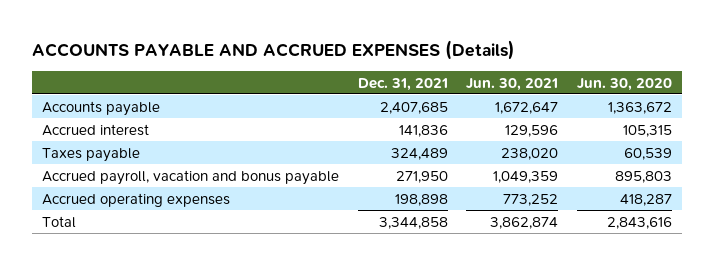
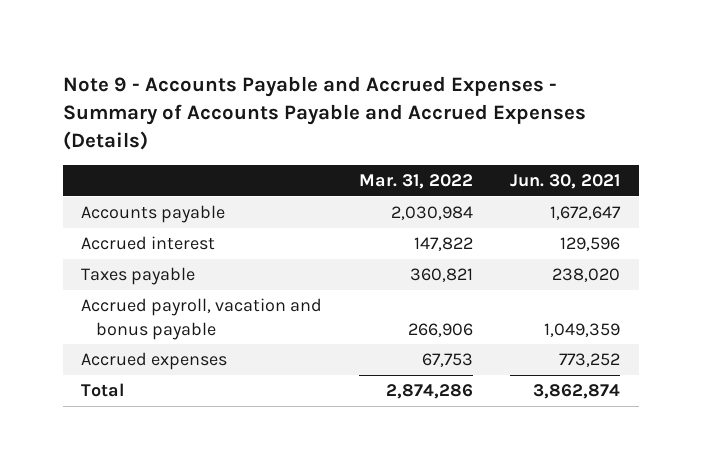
- ACCOUNTS PAYABLE AND ACCRUED EXPENSES (Details)
+ Note 9 - Accounts Payable and Accrued Expenses - Summary of Accounts Payable and Accrued Expenses (Details)
- | Dec. 31, 2021 | Jun. 30, 2021 | Jun. 30, 2020
+ | Mar. 31, 2022 | Jun. 30, 2021
- Accrued operating expenses | 198,898 | 773,252 | 418,287
+ Accrued expenses | 67,753 | 773,252

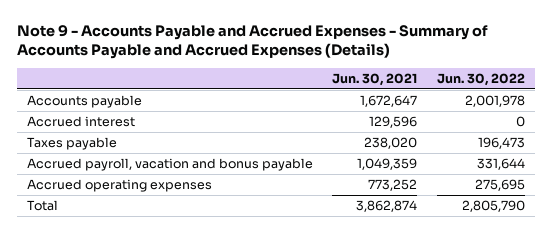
- | Mar. 31, 2022 | Jun. 30, 2021
+ | Jun. 30, 2021 | Jun. 30, 2022
- Accrued expenses | 67,753 | 773,252
+ Accrued operating expenses | 773,252 | 275,695

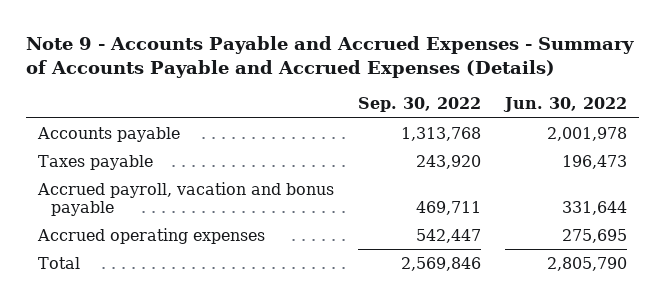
- | Jun. 30, 2021 | Jun. 30, 2022
+ | Sep. 30, 2022 | Jun. 30, 2022
- Accrued interest | 129,596 | 0

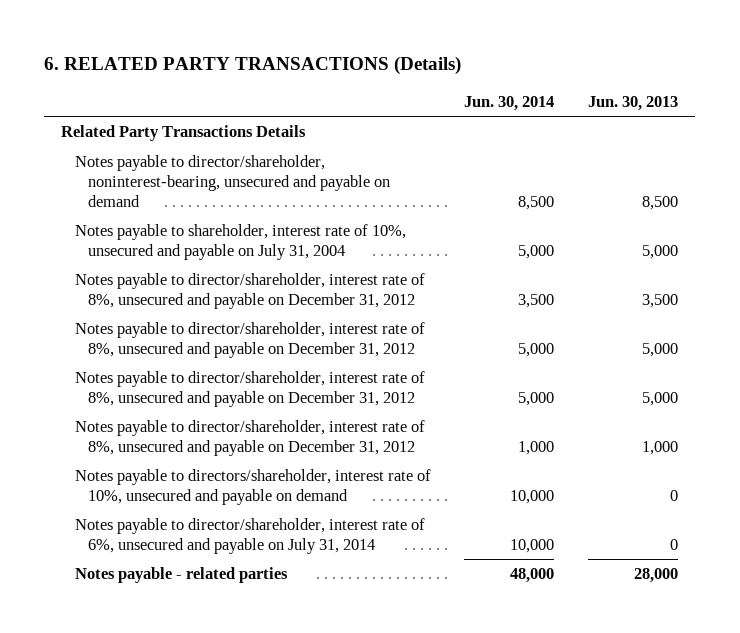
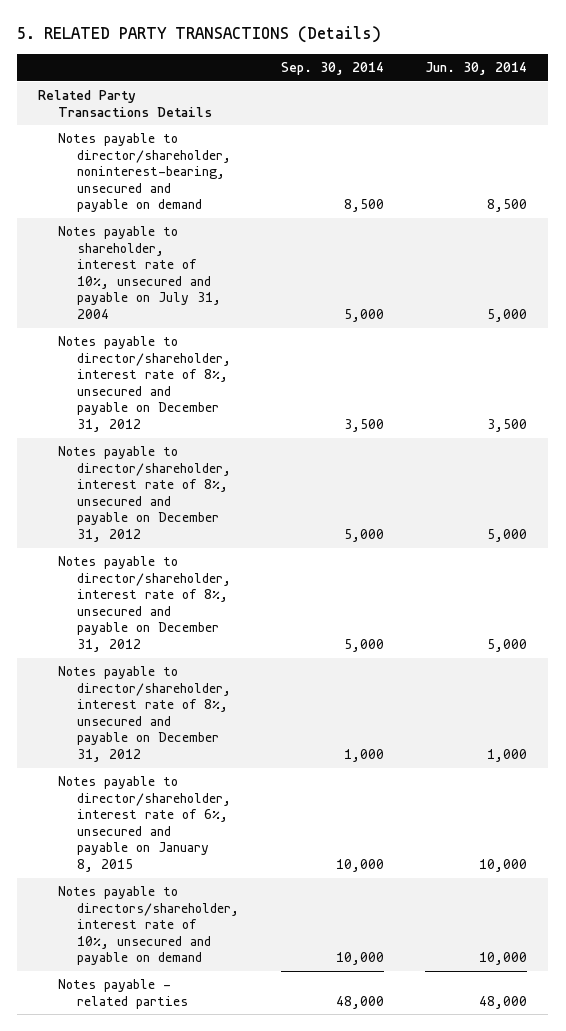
- 6. RELATED PARTY TRANSACTIONS (Details)
+ 5. RELATED PARTY TRANSACTIONS (Details)
- | Jun. 30, 2014 | Jun. 30, 2013
+ | Sep. 30, 2014 | Jun. 30, 2014
+ Notes payable to director/shareholder, interest rate of 6%, unsecured and payable on January 8, 2015 | 10,000 | 10,000
- Notes payable to director/shareholder, interest rate of 6%, unsecured and payable on July 31, 2014 | 10,000 | 0

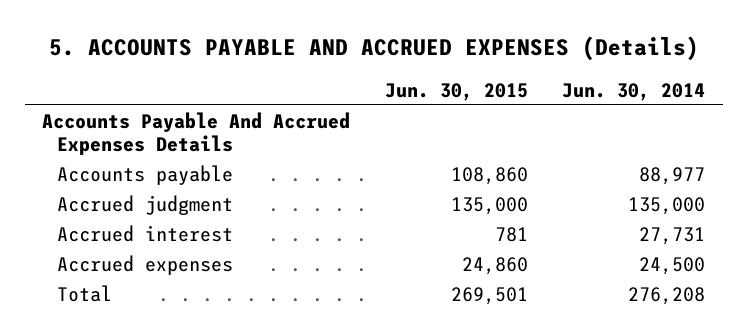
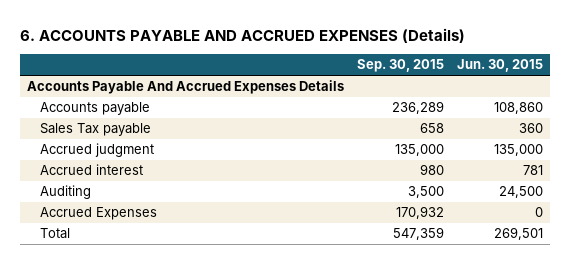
- 5. ACCOUNTS PAYABLE AND ACCRUED EXPENSES (Details)
+ 6. ACCOUNTS PAYABLE AND ACCRUED EXPENSES (Details)
- | Jun. 30, 2015 | Jun. 30, 2014
+ | Sep. 30, 2015 | Jun. 30, 2015
+ Sales Tax payable | 658 | 360
- Accrued expenses | 24,860 | 24,500
+ Auditing | 3,500 | 24,500
+ Accrued Expenses | 170,932 | 0

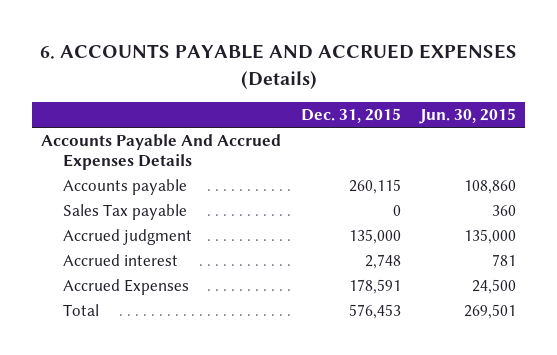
- | Sep. 30, 2015 | Jun. 30, 2015
+ | Dec. 31, 2015 | Jun. 30, 2015
- Auditing | 3,500 | 24,500
- Accrued Expenses | 170,932 | 0
+ Accrued Expenses | 178,591 | 24,500

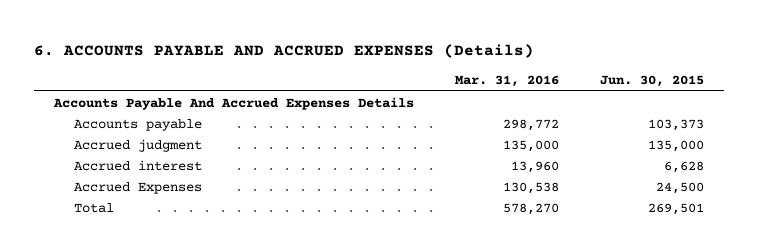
- | Dec. 31, 2015 | Jun. 30, 2015
+ | Mar. 31, 2016 | Jun. 30, 2015
- Accounts payable | 260,115 | 108,860
- Sales Tax payable | 0 | 360
+ Accounts payable | 298,772 | 103,373
- Accrued interest | 2,748 | 781
+ Accrued interest | 13,960 | 6,628

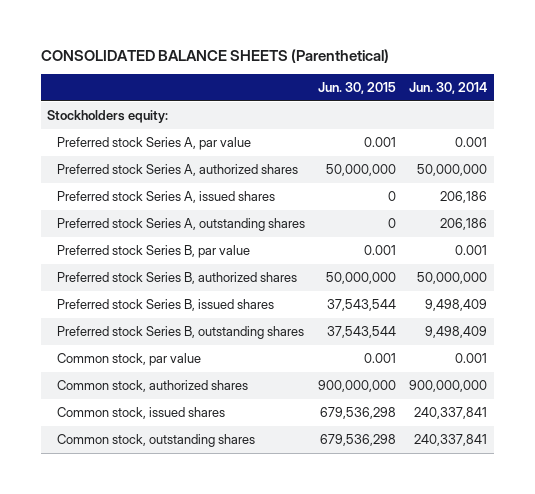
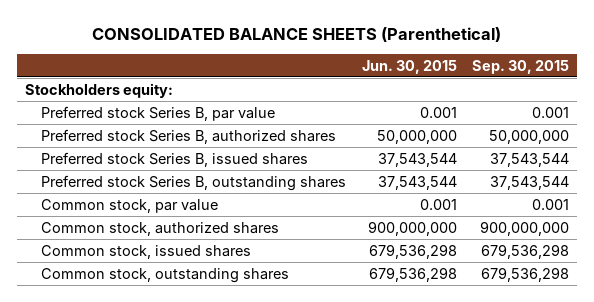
- | Jun. 30, 2015 | Jun. 30, 2014
+ | Jun. 30, 2015 | Sep. 30, 2015
- Preferred stock Series A, par value | 0.001 | 0.001
- Preferred stock Series A, authorized shares | 50,000,000 | 50,000,000
- Preferred stock Series A, issued shares | 0 | 206,186
- Preferred stock Series A, outstanding shares | 0 | 206,186

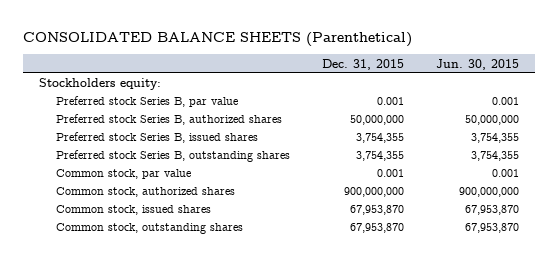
- | Jun. 30, 2015 | Sep. 30, 2015
+ | Dec. 31, 2015 | Jun. 30, 2015
- Preferred stock Series B, issued shares | 37,543,544 | 37,543,544
- Preferred stock Series B, outstanding shares | 37,543,544 | 37,543,544
+ Preferred stock Series B, issued shares | 3,754,355 | 3,754,355
+ Preferred stock Series B, outstanding shares | 3,754,355 | 3,754,355
- Common stock, issued shares | 679,536,298 | 679,536,298
- Common stock, outstanding shares | 679,536,298 | 679,536,298
+ Common stock, issued shares | 67,953,870 | 67,953,870
+ Common stock, outstanding shares | 67,953,870 | 67,953,870

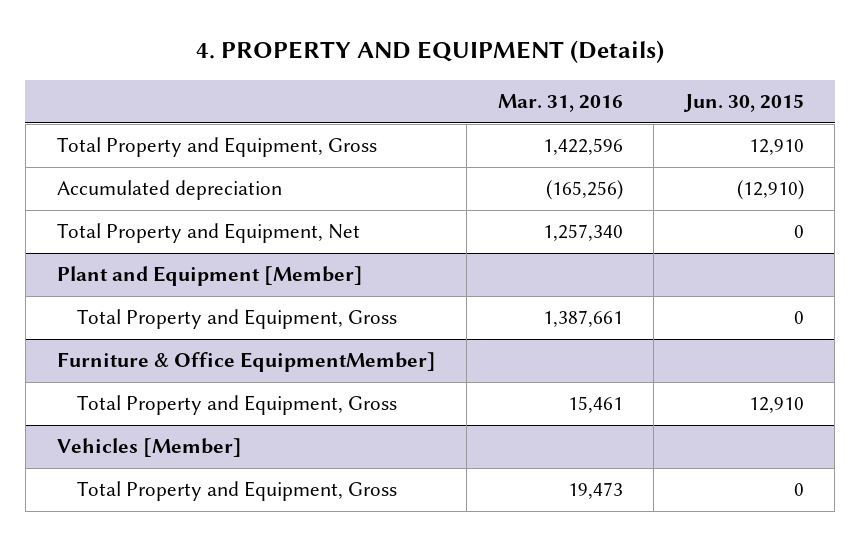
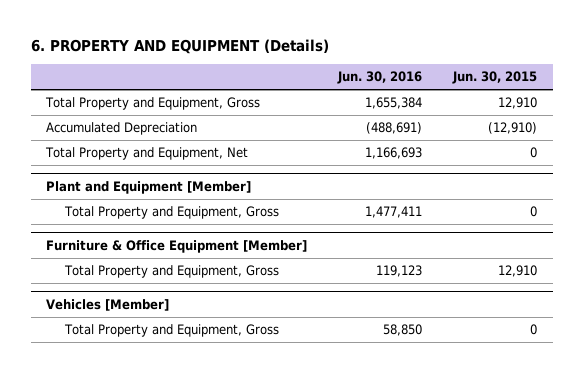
- 4. PROPERTY AND EQUIPMENT (Details)
+ 6. PROPERTY AND EQUIPMENT (Details)
- | Mar. 31, 2016 | Jun. 30, 2015
+ | Jun. 30, 2016 | Jun. 30, 2015
- Accumulated depreciation | (165,256) | (12,910)
+ Accumulated Depreciation | (488,691) | (12,910)
- Furniture & Office EquipmentMember]
+ Furniture & Office Equipment [Member]

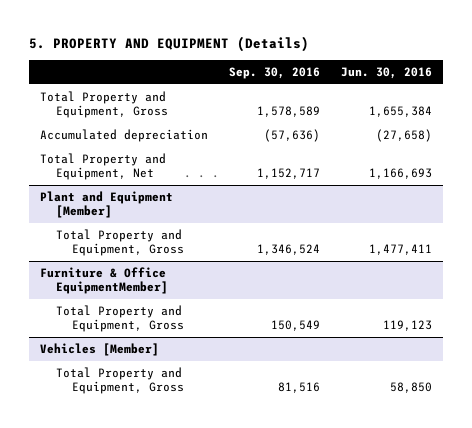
- 6. PROPERTY AND EQUIPMENT (Details)
+ 5. PROPERTY AND EQUIPMENT (Details)
- | Jun. 30, 2016 | Jun. 30, 2015
+ | Sep. 30, 2016 | Jun. 30, 2016
- Accumulated Depreciation | (488,691) | (12,910)
+ Accumulated depreciation | (57,636) | (27,658)
- Furniture & Office Equipment [Member]
+ Furniture & Office EquipmentMember]

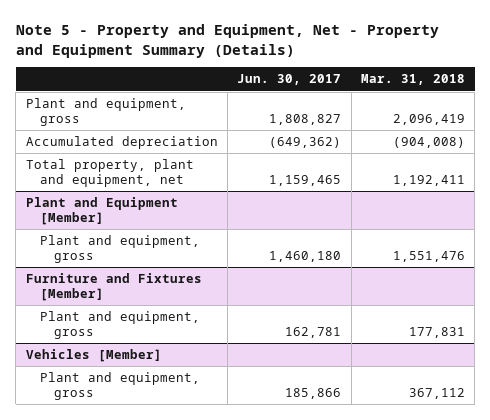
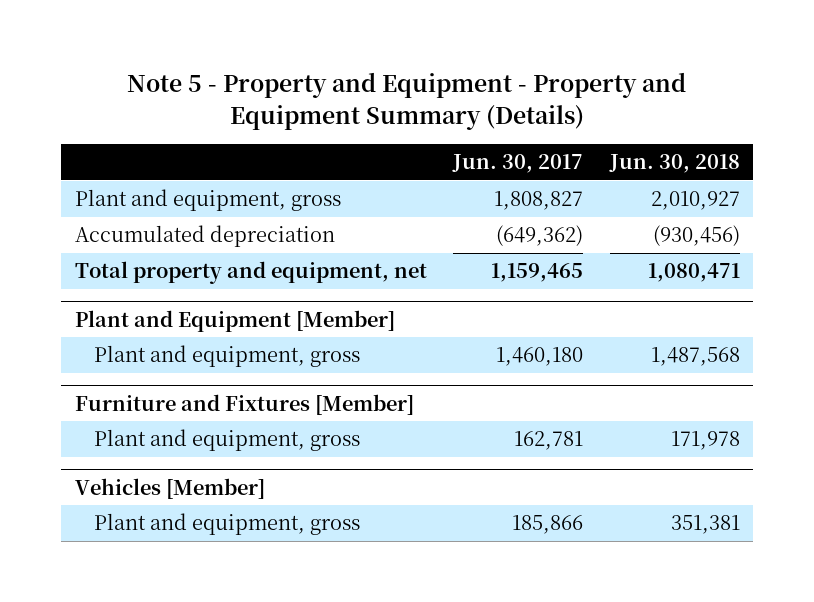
- Note 5 - Property and Equipment, Net - Property and Equipment Summary (Details)
+ Note 5 - Property and Equipment - Property and Equipment Summary (Details)
- | Jun. 30, 2017 | Mar. 31, 2018
+ | Jun. 30, 2017 | Jun. 30, 2018
- Total property, plant and equipment, net | 1,159,465 | 1,192,411
+ Total property and equipment, net | 1,159,465 | 1,080,471

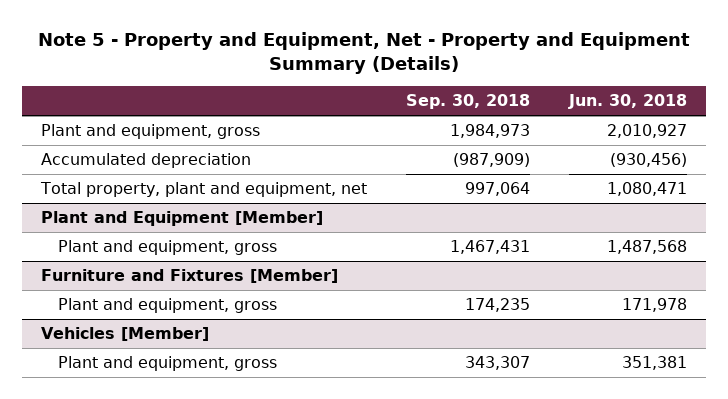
- Note 5 - Property and Equipment - Property and Equipment Summary (Details)
+ Note 5 - Property and Equipment, Net - Property and Equipment Summary (Details)
- | Jun. 30, 2017 | Jun. 30, 2018
+ | Sep. 30, 2018 | Jun. 30, 2018
- Total property and equipment, net | 1,159,465 | 1,080,471
+ Total property, plant and equipment, net | 997,064 | 1,080,471

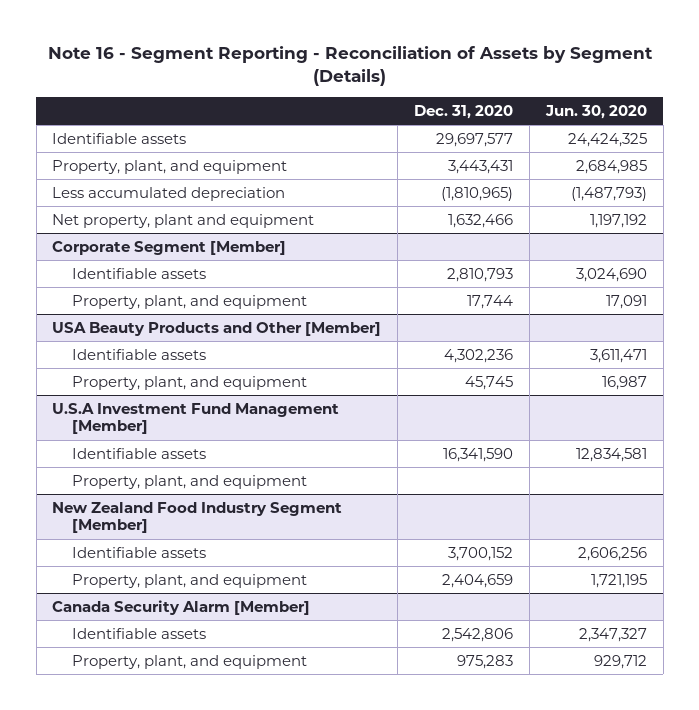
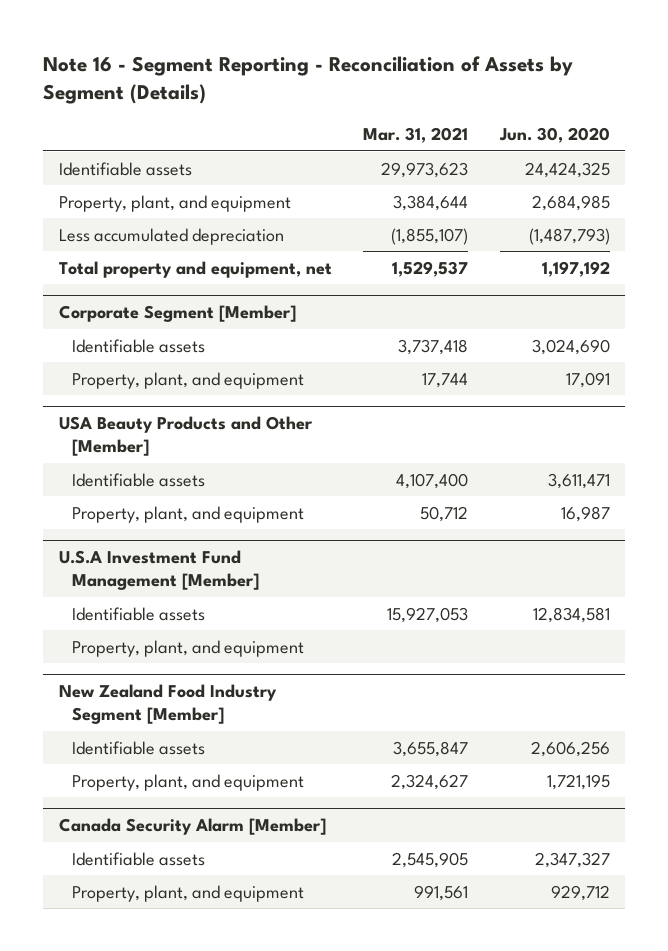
- | Dec. 31, 2020 | Jun. 30, 2020
+ | Mar. 31, 2021 | Jun. 30, 2020
- Net property, plant and equipment | 1,632,466 | 1,197,192
+ Total property and equipment, net | 1,529,537 | 1,197,192

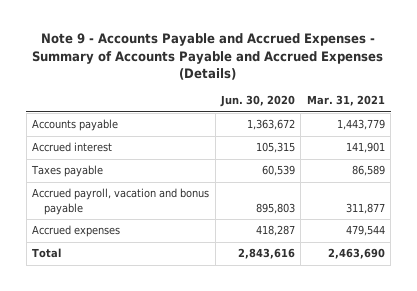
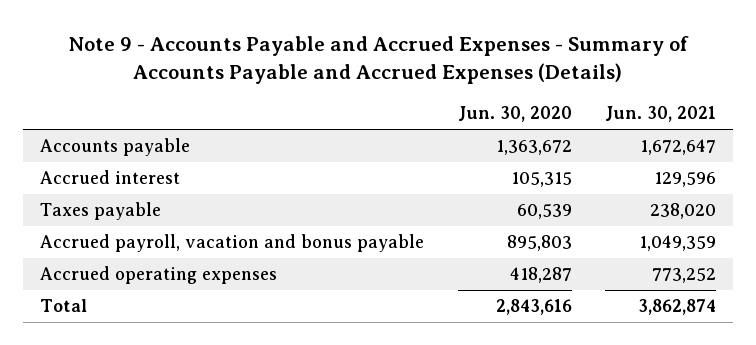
- | Jun. 30, 2020 | Mar. 31, 2021
+ | Jun. 30, 2020 | Jun. 30, 2021
- Accrued expenses | 418,287 | 479,544
+ Accrued operating expenses | 418,287 | 773,252

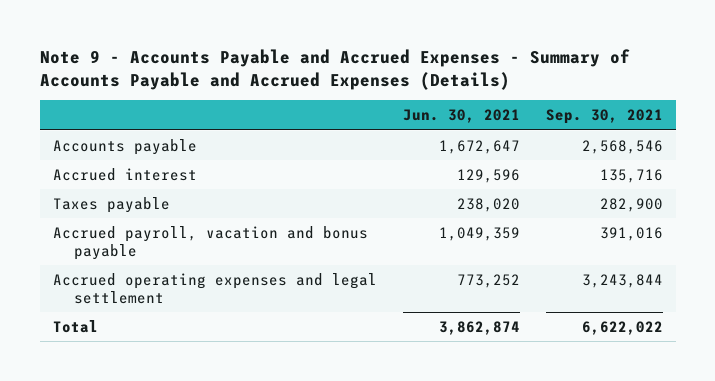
- | Jun. 30, 2020 | Jun. 30, 2021
+ | Jun. 30, 2021 | Sep. 30, 2021
- Accrued operating expenses | 418,287 | 773,252
+ Accrued operating expenses and legal settlement | 773,252 | 3,243,844

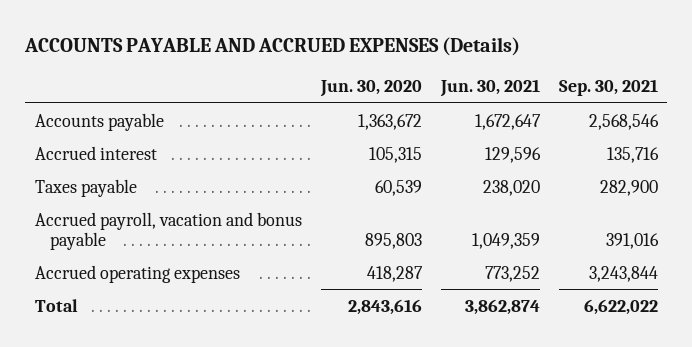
- Note 9 - Accounts Payable and Accrued Expenses - Summary of Accounts Payable and Accrued Expenses (Details)
+ ACCOUNTS PAYABLE AND ACCRUED EXPENSES (Details)
- | Jun. 30, 2021 | Sep. 30, 2021
+ | Jun. 30, 2020 | Jun. 30, 2021 | Sep. 30, 2021
- Accrued operating expenses and legal settlement | 773,252 | 3,243,844
+ Accrued operating expenses | 418,287 | 773,252 | 3,243,844

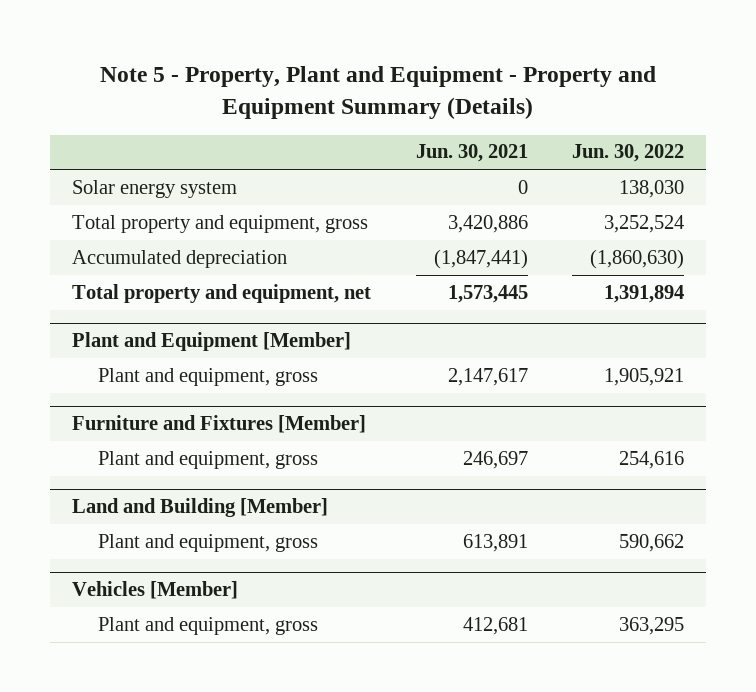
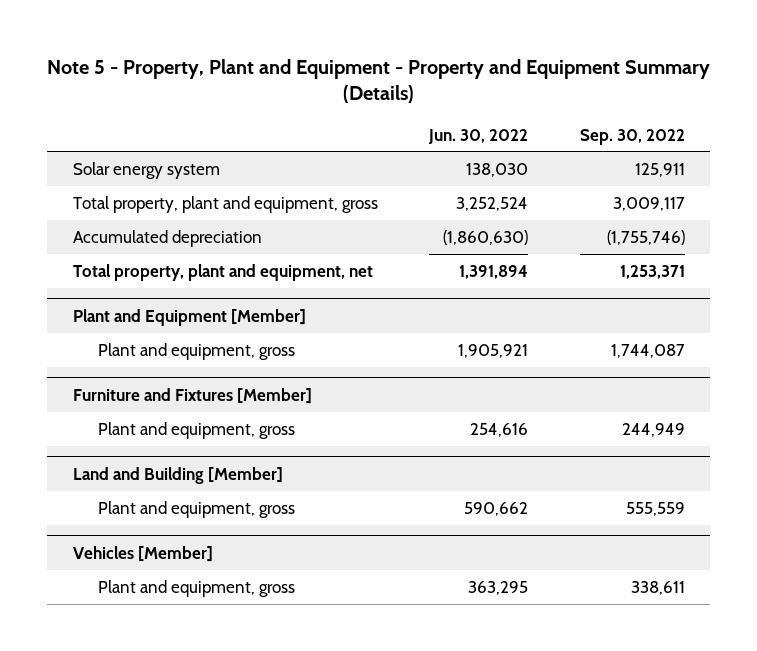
- | Jun. 30, 2021 | Jun. 30, 2022
+ | Jun. 30, 2022 | Sep. 30, 2022
- Total property and equipment, gross | 3,420,886 | 3,252,524
+ Total property, plant and equipment, gross | 3,252,524 | 3,009,117
- Total property and equipment, net | 1,573,445 | 1,391,894
+ Total property, plant and equipment, net | 1,391,894 | 1,253,371

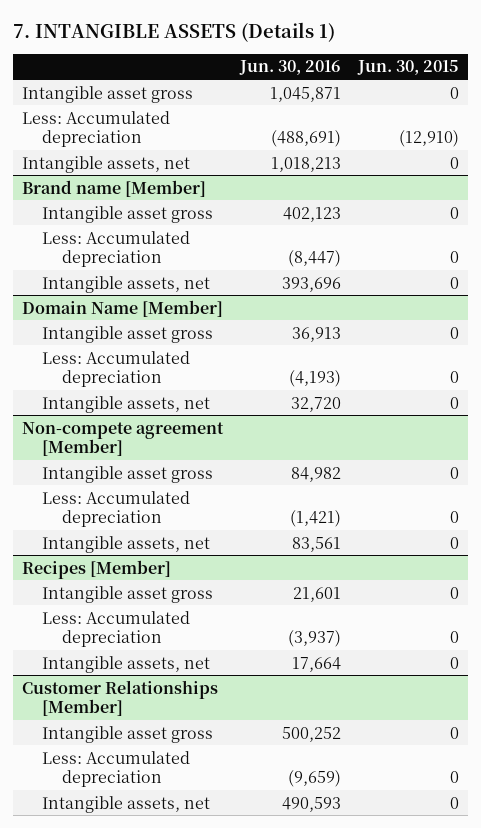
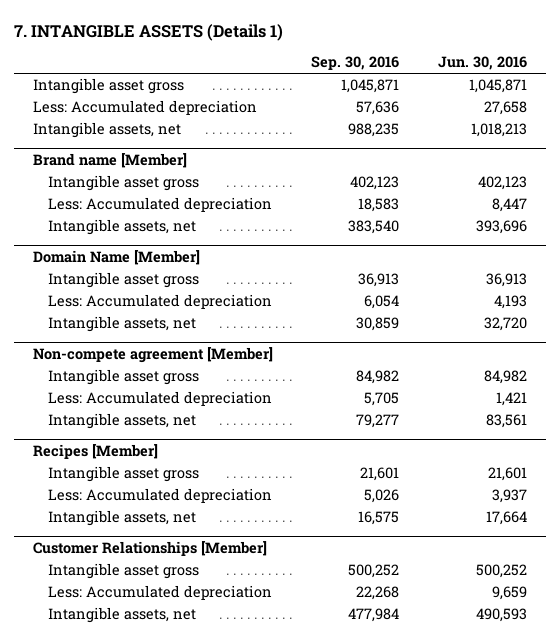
- | Jun. 30, 2016 | Jun. 30, 2015
+ | Sep. 30, 2016 | Jun. 30, 2016
- Less: Accumulated depreciation | (488,691) | (12,910)
+ Less: Accumulated depreciation | 57,636 | 27,658
@ Brand name [Member]
- Less: Accumulated depreciation | (8,447) | 0
+ Less: Accumulated depreciation | 18,583 | 8,447
@ Domain Name [Member]
- Less: Accumulated depreciation | (4,193) | 0
+ Less: Accumulated depreciation | 6,054 | 4,193
@ Non-compete agreement [Member]
- Less: Accumulated depreciation | (1,421) | 0
+ Less: Accumulated depreciation | 5,705 | 1,421
@ Recipes [Member]
- Less: Accumulated depreciation | (3,937) | 0
+ Less: Accumulated depreciation | 5,026 | 3,937
@ Customer Relationships [Member]
- Less: Accumulated depreciation | (9,659) | 0
+ Less: Accumulated depreciation | 22,268 | 9,659

